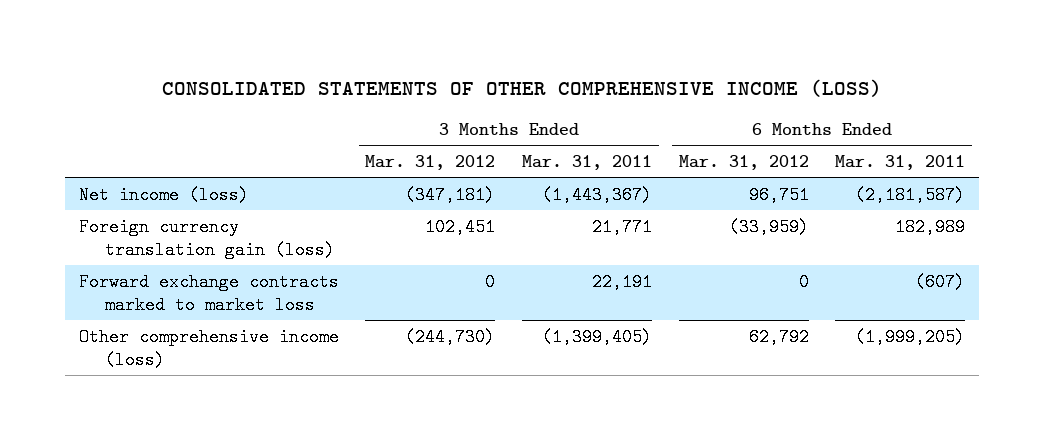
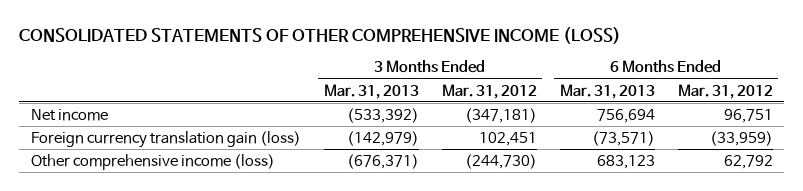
- | 3 Months Ended Mar. 31, 2012 | 3 Months Ended Mar. 31, 2011 | 6 Months Ended Mar. 31, 2012 | 6 Months Ended Mar. 31, 2011
+ | 3 Months Ended Mar. 31, 2013 | 3 Months Ended Mar. 31, 2012 | 6 Months Ended Mar. 31, 2013 | 6 Months Ended Mar. 31, 2012
- Net income (loss) | (347,181) | (1,443,367) | 96,751 | (2,181,587)
+ Net income | (533,392) | (347,181) | 756,694 | 96,751
- Forward exchange contracts marked to market loss | 0 | 22,191 | 0 | (607)

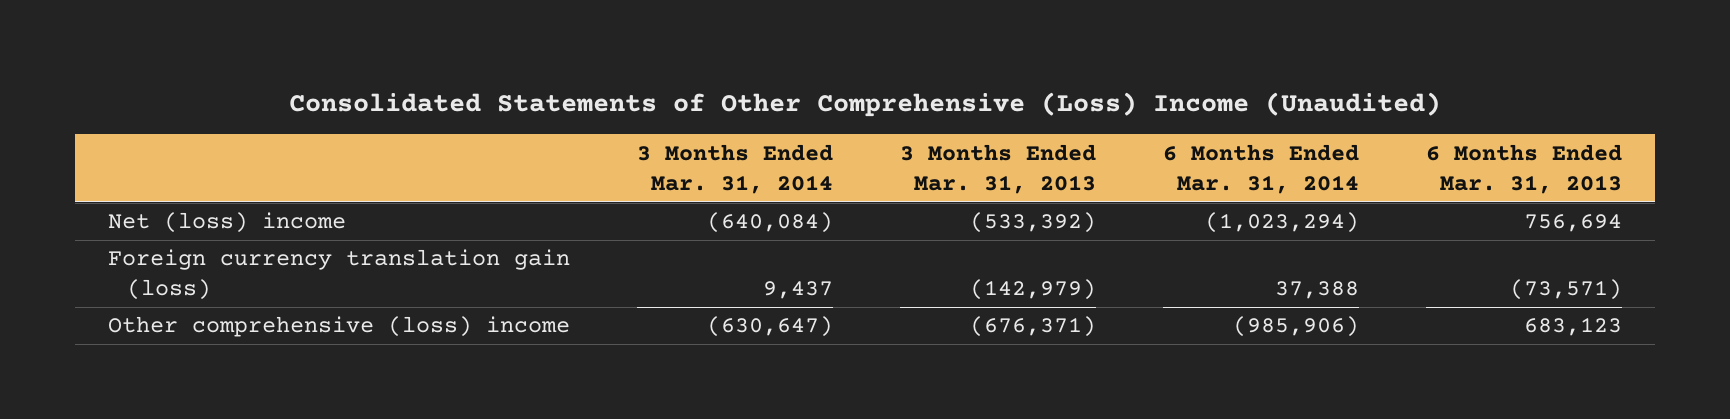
- CONSOLIDATED STATEMENTS OF OTHER COMPREHENSIVE INCOME (LOSS)
+ Consolidated Statements of Other Comprehensive (Loss) Income (Unaudited)
- | 3 Months Ended Mar. 31, 2013 | 3 Months Ended Mar. 31, 2012 | 6 Months Ended Mar. 31, 2013 | 6 Months Ended Mar. 31, 2012
+ | 3 Months Ended Mar. 31, 2014 | 3 Months Ended Mar. 31, 2013 | 6 Months Ended Mar. 31, 2014 | 6 Months Ended Mar. 31, 2013
- Net income | (533,392) | (347,181) | 756,694 | 96,751
+ Net (loss) income | (640,084) | (533,392) | (1,023,294) | 756,694
- Other comprehensive income (loss) | (676,371) | (244,730) | 683,123 | 62,792
+ Other comprehensive (loss) income | (630,647) | (676,371) | (985,906) | 683,123

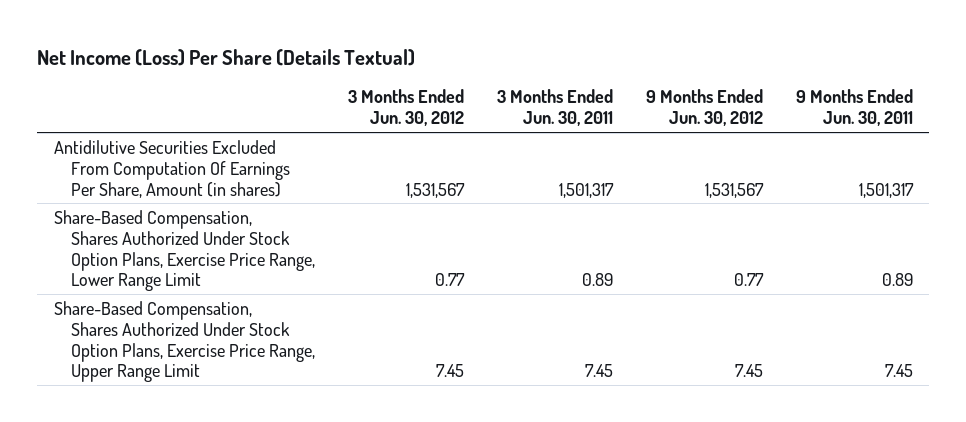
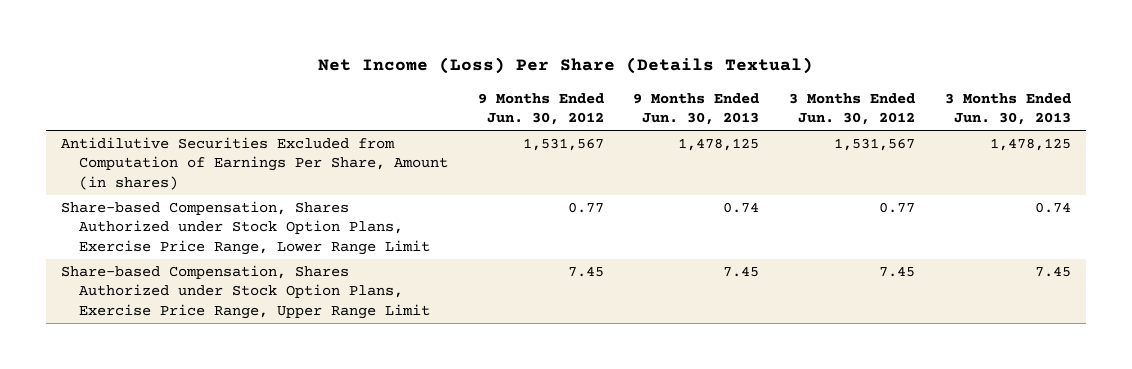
- | 3 Months Ended Jun. 30, 2012 | 3 Months Ended Jun. 30, 2011 | 9 Months Ended Jun. 30, 2012 | 9 Months Ended Jun. 30, 2011
+ | 9 Months Ended Jun. 30, 2012 | 9 Months Ended Jun. 30, 2013 | 3 Months Ended Jun. 30, 2012 | 3 Months Ended Jun. 30, 2013
- Antidilutive Securities Excluded From Computation Of Earnings Per Share, Amount (in shares) | 1,531,567 | 1,501,317 | 1,531,567 | 1,501,317
- Share-Based Compensation, Shares Authorized Under Stock Option Plans, Exercise Price Range, Lower Range Limit | 0.77 | 0.89 | 0.77 | 0.89
- Share-Based Compensation, Shares Authorized Under Stock Option Plans, Exercise Price Range, Upper Range Limit | 7.45 | 7.45 | 7.45 | 7.45
+ Antidilutive Securities Excluded from Computation of Earnings Per Share, Amount (in shares) | 1,531,567 | 1,478,125 | 1,531,567 | 1,478,125
+ Share-based Compensation, Shares Authorized under Stock Option Plans, Exercise Price Range, Lower Range Limit | 0.77 | 0.74 | 0.77 | 0.74
+ Share-based Compensation, Shares Authorized under Stock Option Plans, Exercise Price Range, Upper Range Limit | 7.45 | 7.45 | 7.45 | 7.45

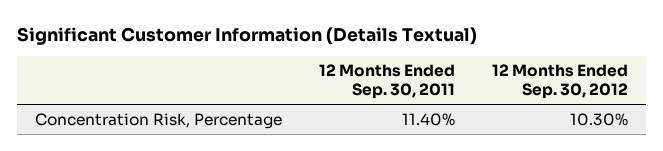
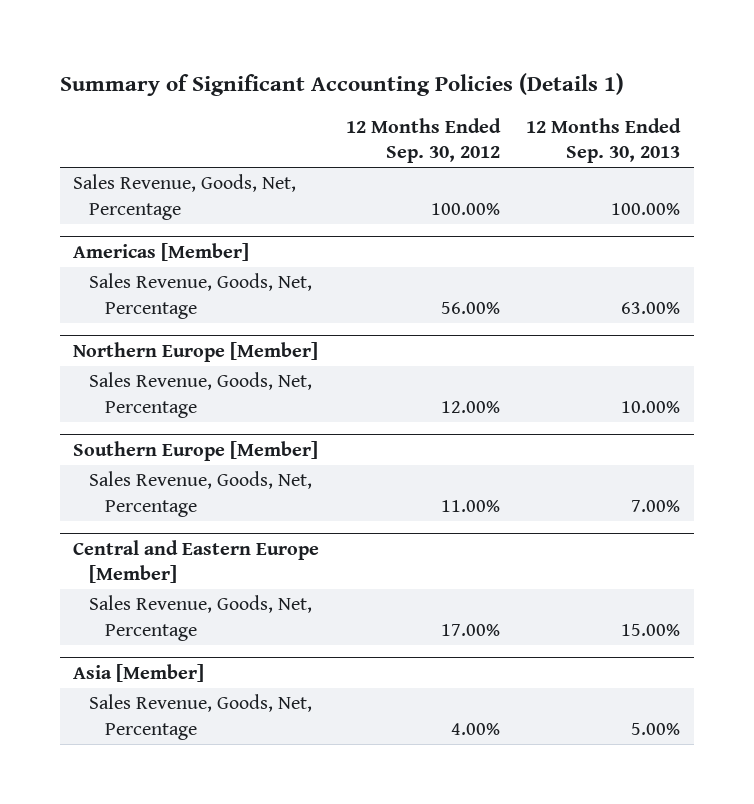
- Significant Customer Information (Details Textual)
+ Summary of Significant Accounting Policies (Details 1)
- | 12 Months Ended Sep. 30, 2011 | 12 Months Ended Sep. 30, 2012
+ | 12 Months Ended Sep. 30, 2012 | 12 Months Ended Sep. 30, 2013
- Concentration Risk, Percentage | 11.40% | 10.30%
+ Sales Revenue, Goods, Net, Percentage | 100.00% | 100.00%
+ Americas [Member]
+ Sales Revenue, Goods, Net, Percentage | 56.00% | 63.00%
+ Northern Europe [Member]
+ Sales Revenue, Goods, Net, Percentage | 12.00% | 10.00%
+ Southern Europe [Member]
+ Sales Revenue, Goods, Net, Percentage | 11.00% | 7.00%
+ Central and Eastern Europe [Member]
+ Sales Revenue, Goods, Net, Percentage | 17.00% | 15.00%
+ Asia [Member]
+ Sales Revenue, Goods, Net, Percentage | 4.00% | 5.00%

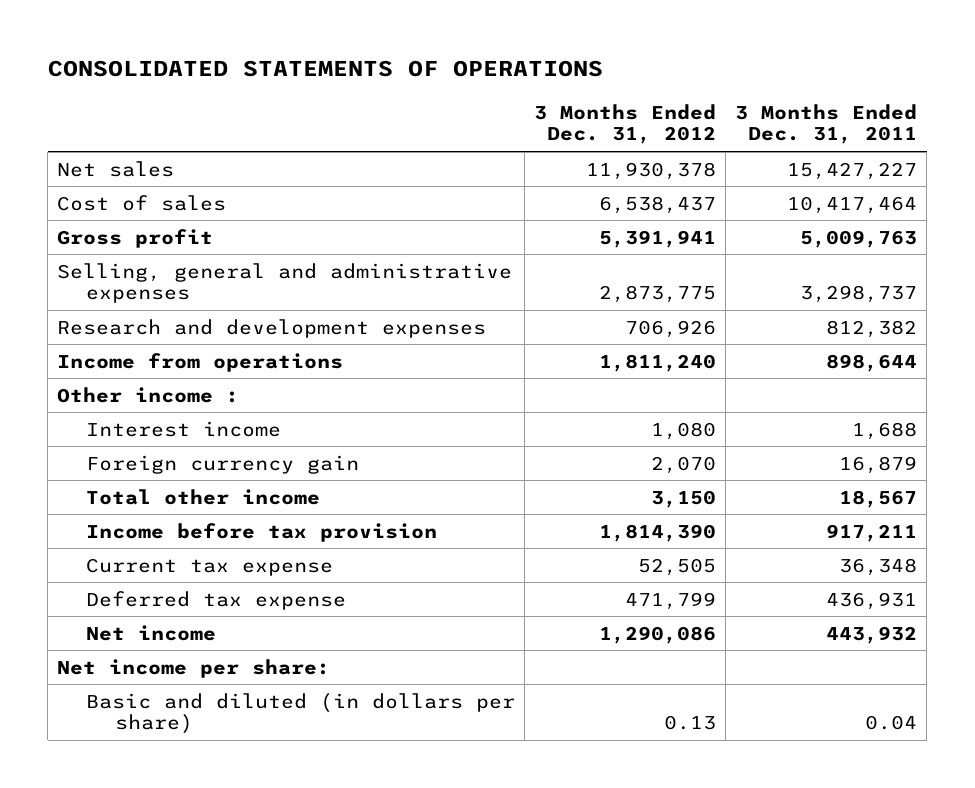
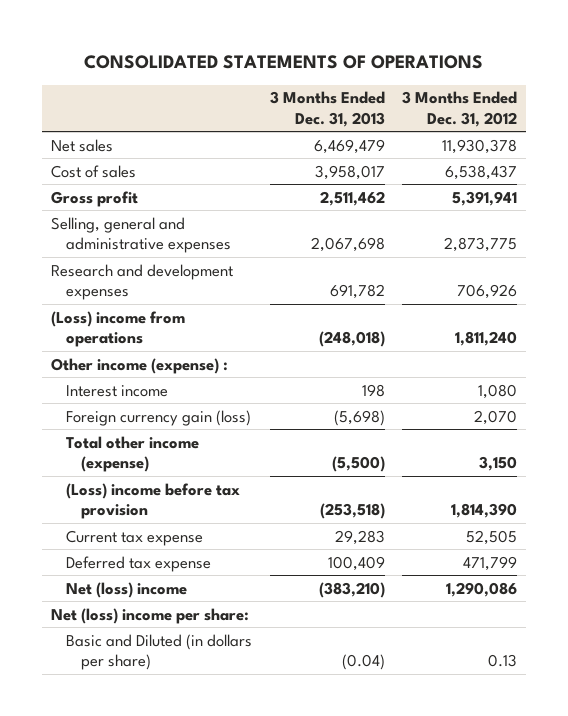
- | 3 Months Ended Dec. 31, 2012 | 3 Months Ended Dec. 31, 2011
+ | 3 Months Ended Dec. 31, 2013 | 3 Months Ended Dec. 31, 2012
- Income from operations | 1,811,240 | 898,644
- Other income :
+ (Loss) income from operations | (248,018) | 1,811,240
+ Other income (expense) :
- Foreign currency gain | 2,070 | 16,879
- Total other income | 3,150 | 18,567
- Income before tax provision | 1,814,390 | 917,211
+ Foreign currency gain (loss) | (5,698) | 2,070
+ Total other income (expense) | (5,500) | 3,150
+ (Loss) income before tax provision | (253,518) | 1,814,390
- Net income | 1,290,086 | 443,932
- Net income per share:
- Basic and diluted (in dollars per share) | 0.13 | 0.04
+ Net (loss) income | (383,210) | 1,290,086
+ Net (loss) income per share:
+ Basic and Diluted (in dollars per share) | (0.04) | 0.13

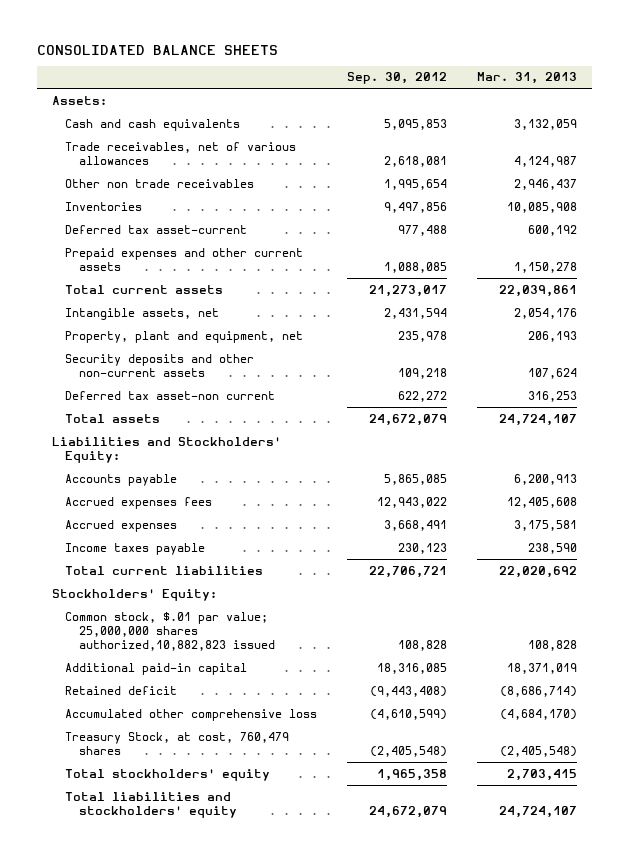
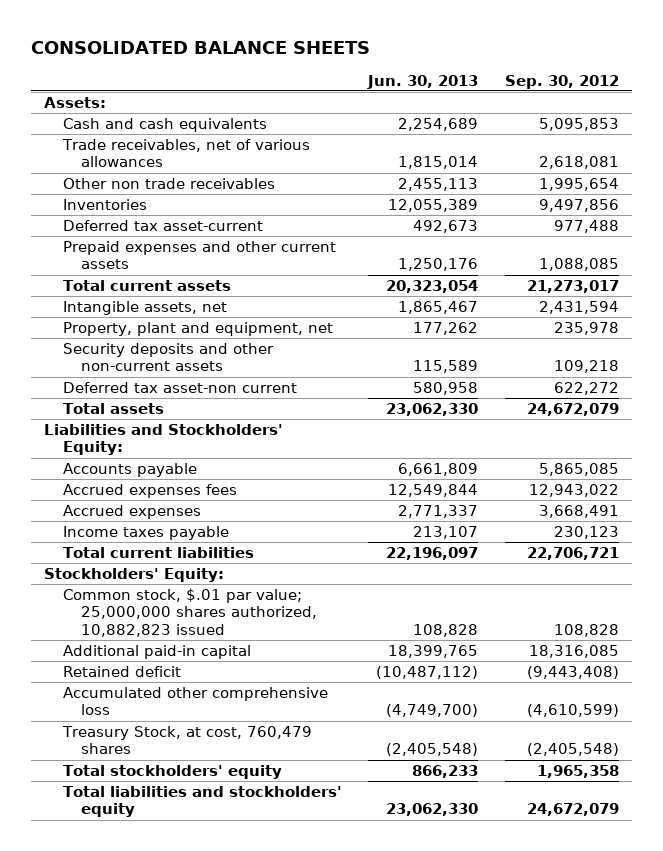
- | Sep. 30, 2012 | Mar. 31, 2013
+ | Jun. 30, 2013 | Sep. 30, 2012
- Common stock, $.01 par value; 25,000,000 shares authorized,10,882,823 issued | 108,828 | 108,828
+ Common stock, $.01 par value; 25,000,000 shares authorized, 10,882,823 issued | 108,828 | 108,828

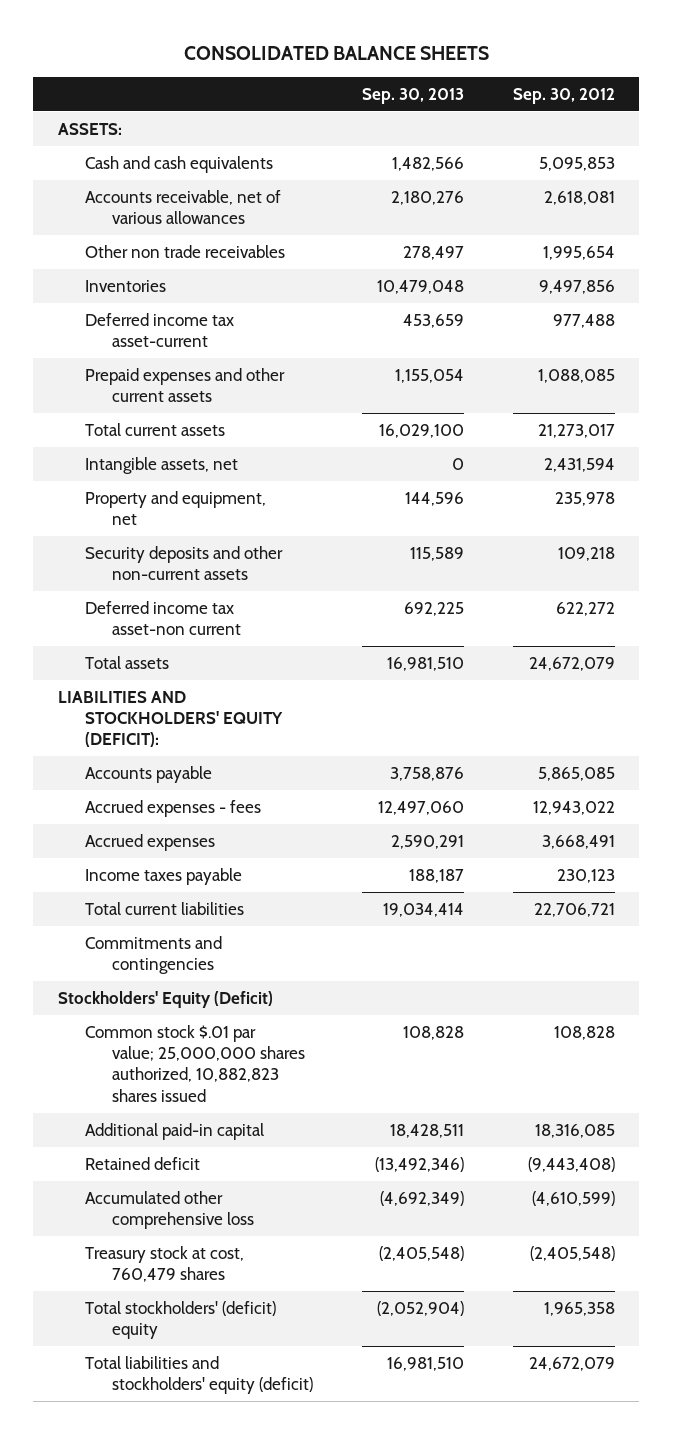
- | Jun. 30, 2013 | Sep. 30, 2012
+ | Sep. 30, 2013 | Sep. 30, 2012
- Assets:
+ ASSETS:
- Trade receivables, net of various allowances | 1,815,014 | 2,618,081
+ Accounts receivable, net of various allowances | 2,180,276 | 2,618,081
- Deferred tax asset-current | 492,673 | 977,488
+ Deferred income tax asset-current | 453,659 | 977,488
- Property, plant and equipment, net | 177,262 | 235,978
+ Property and equipment, net | 144,596 | 235,978
- Deferred tax asset-non current | 580,958 | 622,272
+ Deferred income tax asset-non current | 692,225 | 622,272
- Liabilities and Stockholders' Equity:
+ LIABILITIES AND STOCKHOLDERS' EQUITY (DEFICIT):
- Accrued expenses fees | 12,549,844 | 12,943,022
+ Accrued expenses - fees | 12,497,060 | 12,943,022
- Stockholders' Equity:
- Common stock, $.01 par value; 25,000,000 shares authorized, 10,882,823 issued | 108,828 | 108,828
+ Commitments and contingencies
+ Stockholders' Equity (Deficit)
+ Common stock $.01 par value; 25,000,000 shares authorized, 10,882,823 shares issued | 108,828 | 108,828
- Treasury Stock, at cost, 760,479 shares | (2,405,548) | (2,405,548)
- Total stockholders' equity | 866,233 | 1,965,358
- Total liabilities and stockholders' equity | 23,062,330 | 24,672,079
+ Treasury stock at cost, 760,479 shares | (2,405,548) | (2,405,548)
+ Total stockholders' (deficit) equity | (2,052,904) | 1,965,358
+ Total liabilities and stockholders' equity (deficit) | 16,981,510 | 24,672,079

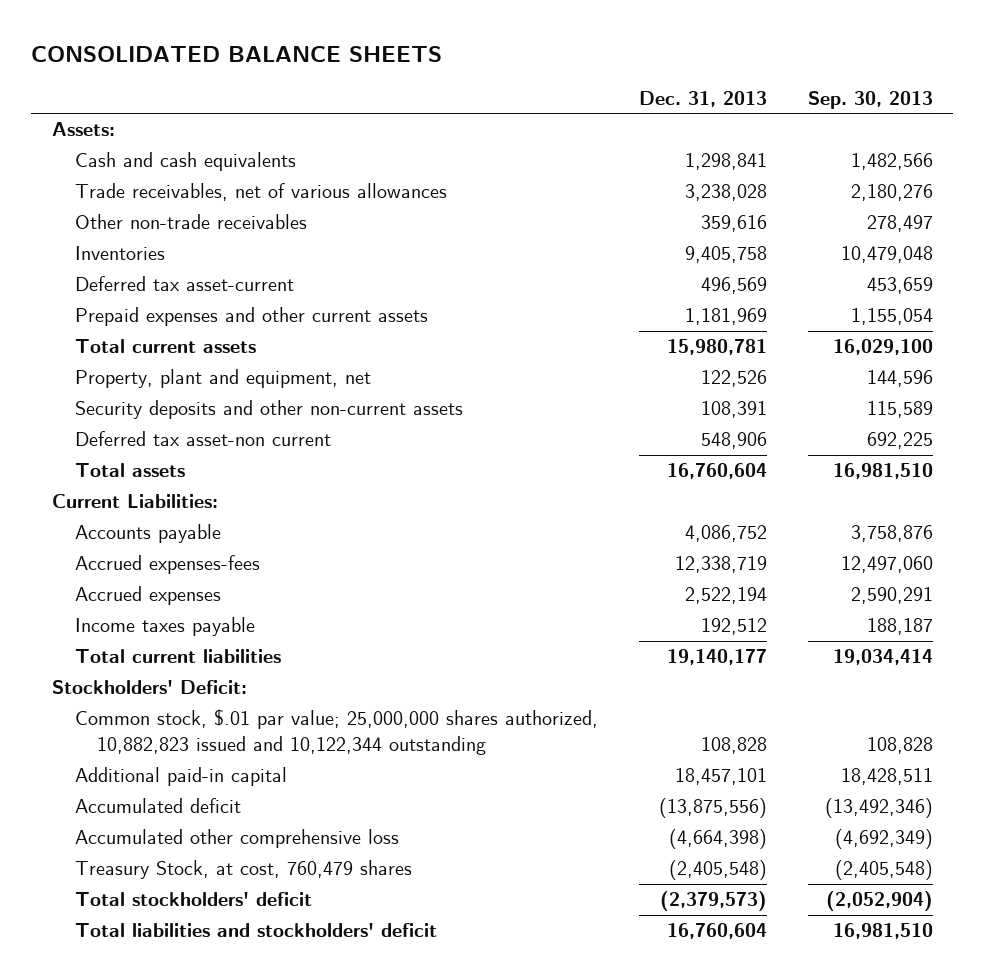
- | Sep. 30, 2013 | Sep. 30, 2012
+ | Dec. 31, 2013 | Sep. 30, 2013
- ASSETS:
+ Assets:
- Accounts receivable, net of various allowances | 2,180,276 | 2,618,081
- Other non trade receivables | 278,497 | 1,995,654
+ Trade receivables, net of various allowances | 3,238,028 | 2,180,276
+ Other non-trade receivables | 359,616 | 278,497
- Deferred income tax asset-current | 453,659 | 977,488
+ Deferred tax asset-current | 496,569 | 453,659
- Intangible assets, net | 0 | 2,431,594
- Property and equipment, net | 144,596 | 235,978
+ Property, plant and equipment, net | 122,526 | 144,596
- Deferred income tax asset-non current | 692,225 | 622,272
+ Deferred tax asset-non current | 548,906 | 692,225
- LIABILITIES AND STOCKHOLDERS' EQUITY (DEFICIT):
+ Current Liabilities:
- Accrued expenses - fees | 12,497,060 | 12,943,022
+ Accrued expenses-fees | 12,338,719 | 12,497,060
- Commitments and contingencies
- Stockholders' Equity (Deficit)
- Common stock $.01 par value; 25,000,000 shares authorized, 10,882,823 shares issued | 108,828 | 108,828
+ Stockholders' Deficit:
+ Common stock, $.01 par value; 25,000,000 shares authorized, 10,882,823 issued and 10,122,344 outstanding | 108,828 | 108,828
- Retained deficit | (13,492,346) | (9,443,408)
+ Accumulated deficit | (13,875,556) | (13,492,346)
- Treasury stock at cost, 760,479 shares | (2,405,548) | (2,405,548)
- Total stockholders' (deficit) equity | (2,052,904) | 1,965,358
- Total liabilities and stockholders' equity (deficit) | 16,981,510 | 24,672,079
+ Treasury Stock, at cost, 760,479 shares | (2,405,548) | (2,405,548)
+ Total stockholders' deficit | (2,379,573) | (2,052,904)
+ Total liabilities and stockholders' deficit | 16,760,604 | 16,981,510

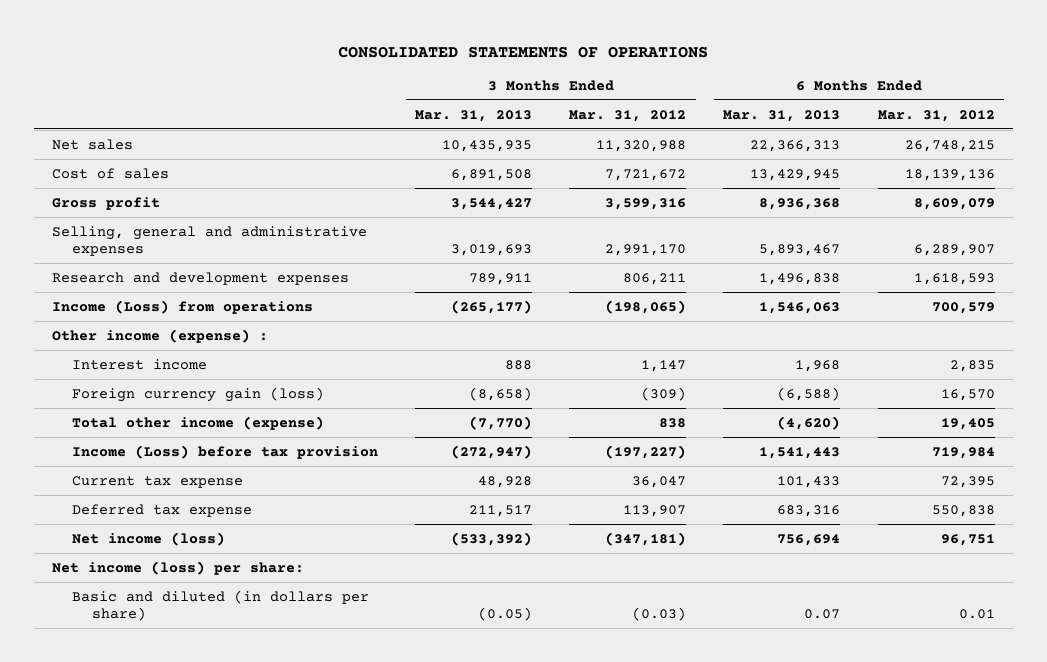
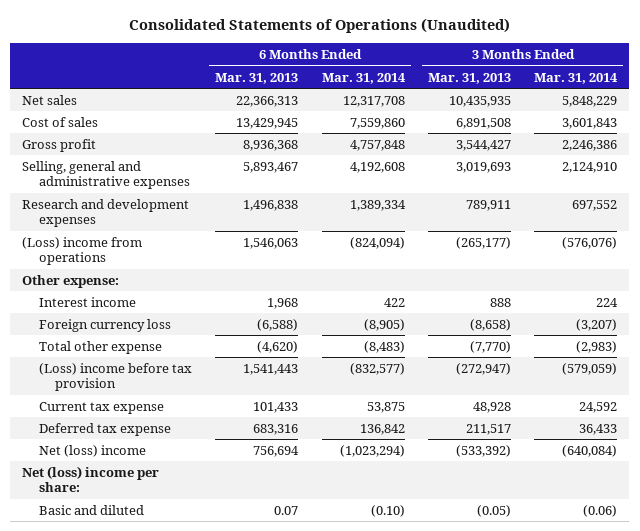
- CONSOLIDATED STATEMENTS OF OPERATIONS
+ Consolidated Statements of Operations (Unaudited)
- | 3 Months Ended Mar. 31, 2013 | 3 Months Ended Mar. 31, 2012 | 6 Months Ended Mar. 31, 2013 | 6 Months Ended Mar. 31, 2012
+ | 6 Months Ended Mar. 31, 2013 | 6 Months Ended Mar. 31, 2014 | 3 Months Ended Mar. 31, 2013 | 3 Months Ended Mar. 31, 2014
- Income (Loss) from operations | (265,177) | (198,065) | 1,546,063 | 700,579
- Other income (expense) :
+ (Loss) income from operations | 1,546,063 | (824,094) | (265,177) | (576,076)
+ Other expense:
- Foreign currency gain (loss) | (8,658) | (309) | (6,588) | 16,570
- Total other income (expense) | (7,770) | 838 | (4,620) | 19,405
- Income (Loss) before tax provision | (272,947) | (197,227) | 1,541,443 | 719,984
+ Foreign currency loss | (6,588) | (8,905) | (8,658) | (3,207)
+ Total other expense | (4,620) | (8,483) | (7,770) | (2,983)
+ (Loss) income before tax provision | 1,541,443 | (832,577) | (272,947) | (579,059)
- Net income (loss) | (533,392) | (347,181) | 756,694 | 96,751
- Net income (loss) per share:
- Basic and diluted (in dollars per share) | (0.05) | (0.03) | 0.07 | 0.01
+ Net (loss) income | 756,694 | (1,023,294) | (533,392) | (640,084)
+ Net (loss) income per share:
+ Basic and diluted | 0.07 | (0.10) | (0.05) | (0.06)

